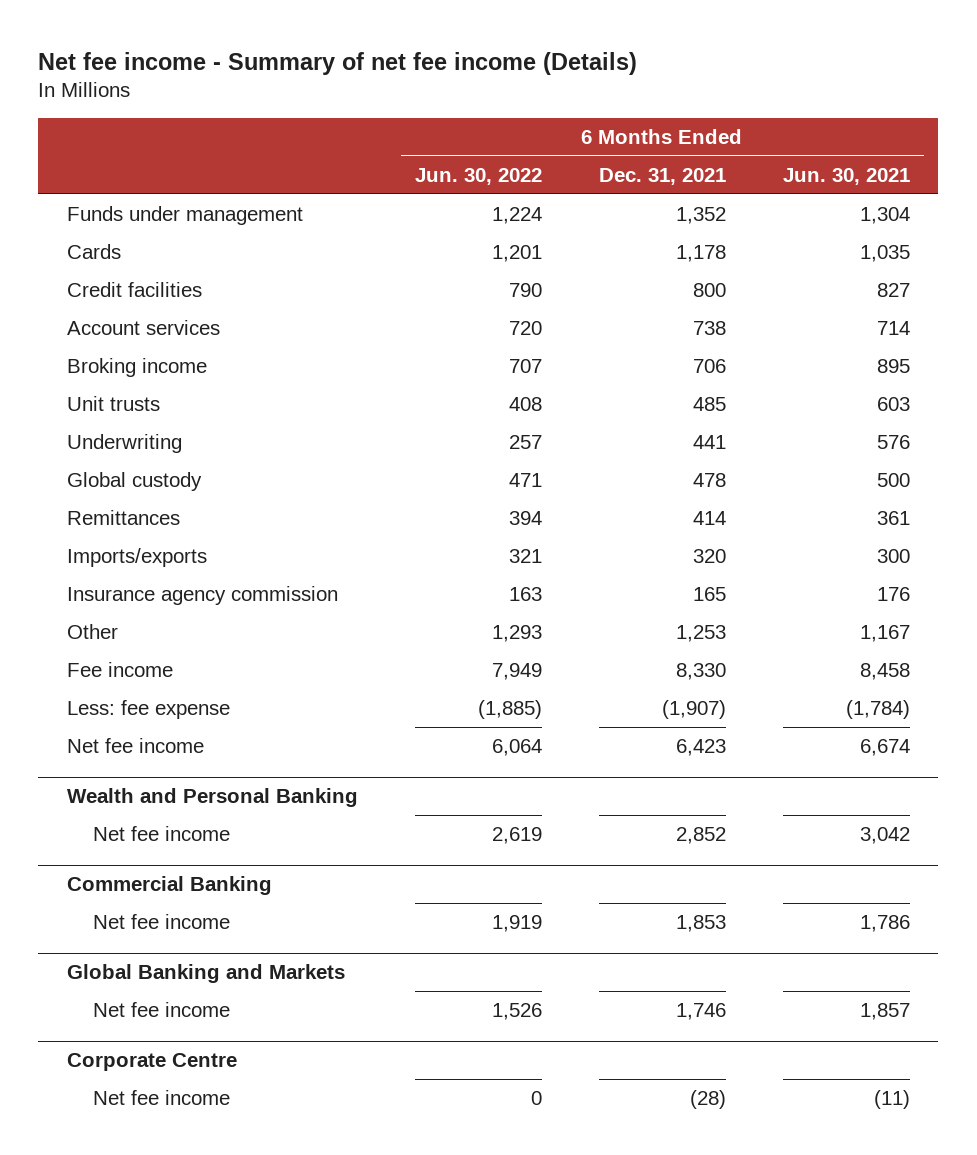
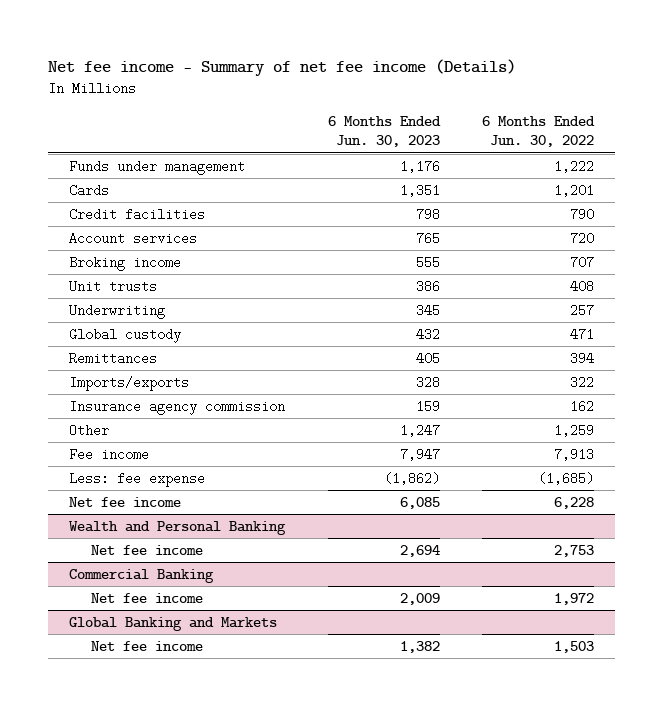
- | 6 Months Ended Jun. 30, 2022 | 6 Months Ended Dec. 31, 2021 | 6 Months Ended Jun. 30, 2021
+ | 6 Months Ended Jun. 30, 2023 | 6 Months Ended Jun. 30, 2022
- Funds under management | 1,224 | 1,352 | 1,304
+ Funds under management | 1,176 | 1,222
- Imports/exports | 321 | 320 | 300
- Insurance agency commission | 163 | 165 | 176
- Other | 1,293 | 1,253 | 1,167
- Fee income | 7,949 | 8,330 | 8,458
- Less: fee expense | (1,885) | (1,907) | (1,784)
- Net fee income | 6,064 | 6,423 | 6,674
+ Imports/exports | 328 | 322
+ Insurance agency commission | 159 | 162
+ Other | 1,247 | 1,259
+ Fee income | 7,947 | 7,913
+ Less: fee expense | (1,862) | (1,685)
+ Net fee income | 6,085 | 6,228
@ Wealth and Personal Banking
- Net fee income | 2,619 | 2,852 | 3,042
+ Net fee income | 2,694 | 2,753
@ Commercial Banking
- Net fee income | 1,919 | 1,853 | 1,786
+ Net fee income | 2,009 | 1,972
@ Global Banking and Markets
- Net fee income | 1,526 | 1,746 | 1,857
- Corporate Centre
- Net fee income | 0 | (28) | (11)
@ Global Banking and Markets
+ Net fee income | 1,382 | 1,503

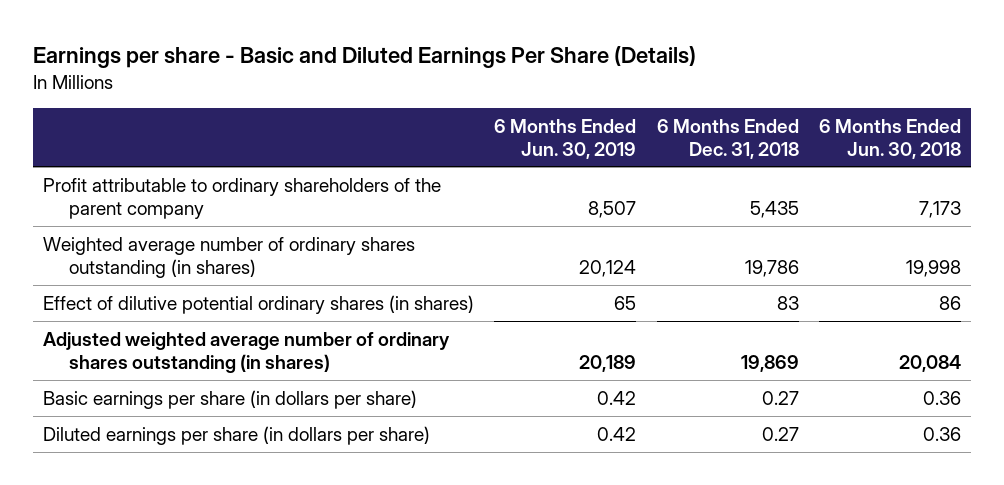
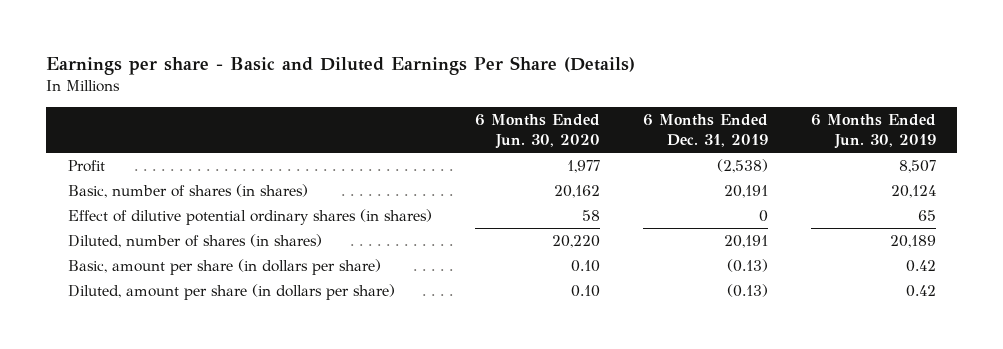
- | 6 Months Ended Jun. 30, 2019 | 6 Months Ended Dec. 31, 2018 | 6 Months Ended Jun. 30, 2018
+ | 6 Months Ended Jun. 30, 2020 | 6 Months Ended Dec. 31, 2019 | 6 Months Ended Jun. 30, 2019
- Profit attributable to ordinary shareholders of the parent company | 8,507 | 5,435 | 7,173
- Weighted average number of ordinary shares outstanding (in shares) | 20,124 | 19,786 | 19,998
+ Profit | 1,977 | (2,538) | 8,507
+ Basic, number of shares (in shares) | 20,162 | 20,191 | 20,124
- Adjusted weighted average number of ordinary shares outstanding (in shares) | 20,189 | 19,869 | 20,084
- Basic earnings per share (in dollars per share) | 0.42 | 0.27 | 0.36
- Diluted earnings per share (in dollars per share) | 0.42 | 0.27 | 0.36
+ Diluted, number of shares (in shares) | 20,220 | 20,191 | 20,189
+ Basic, amount per share (in dollars per share) | 0.10 | (0.13) | 0.42
+ Diluted, amount per share (in dollars per share) | 0.10 | (0.13) | 0.42

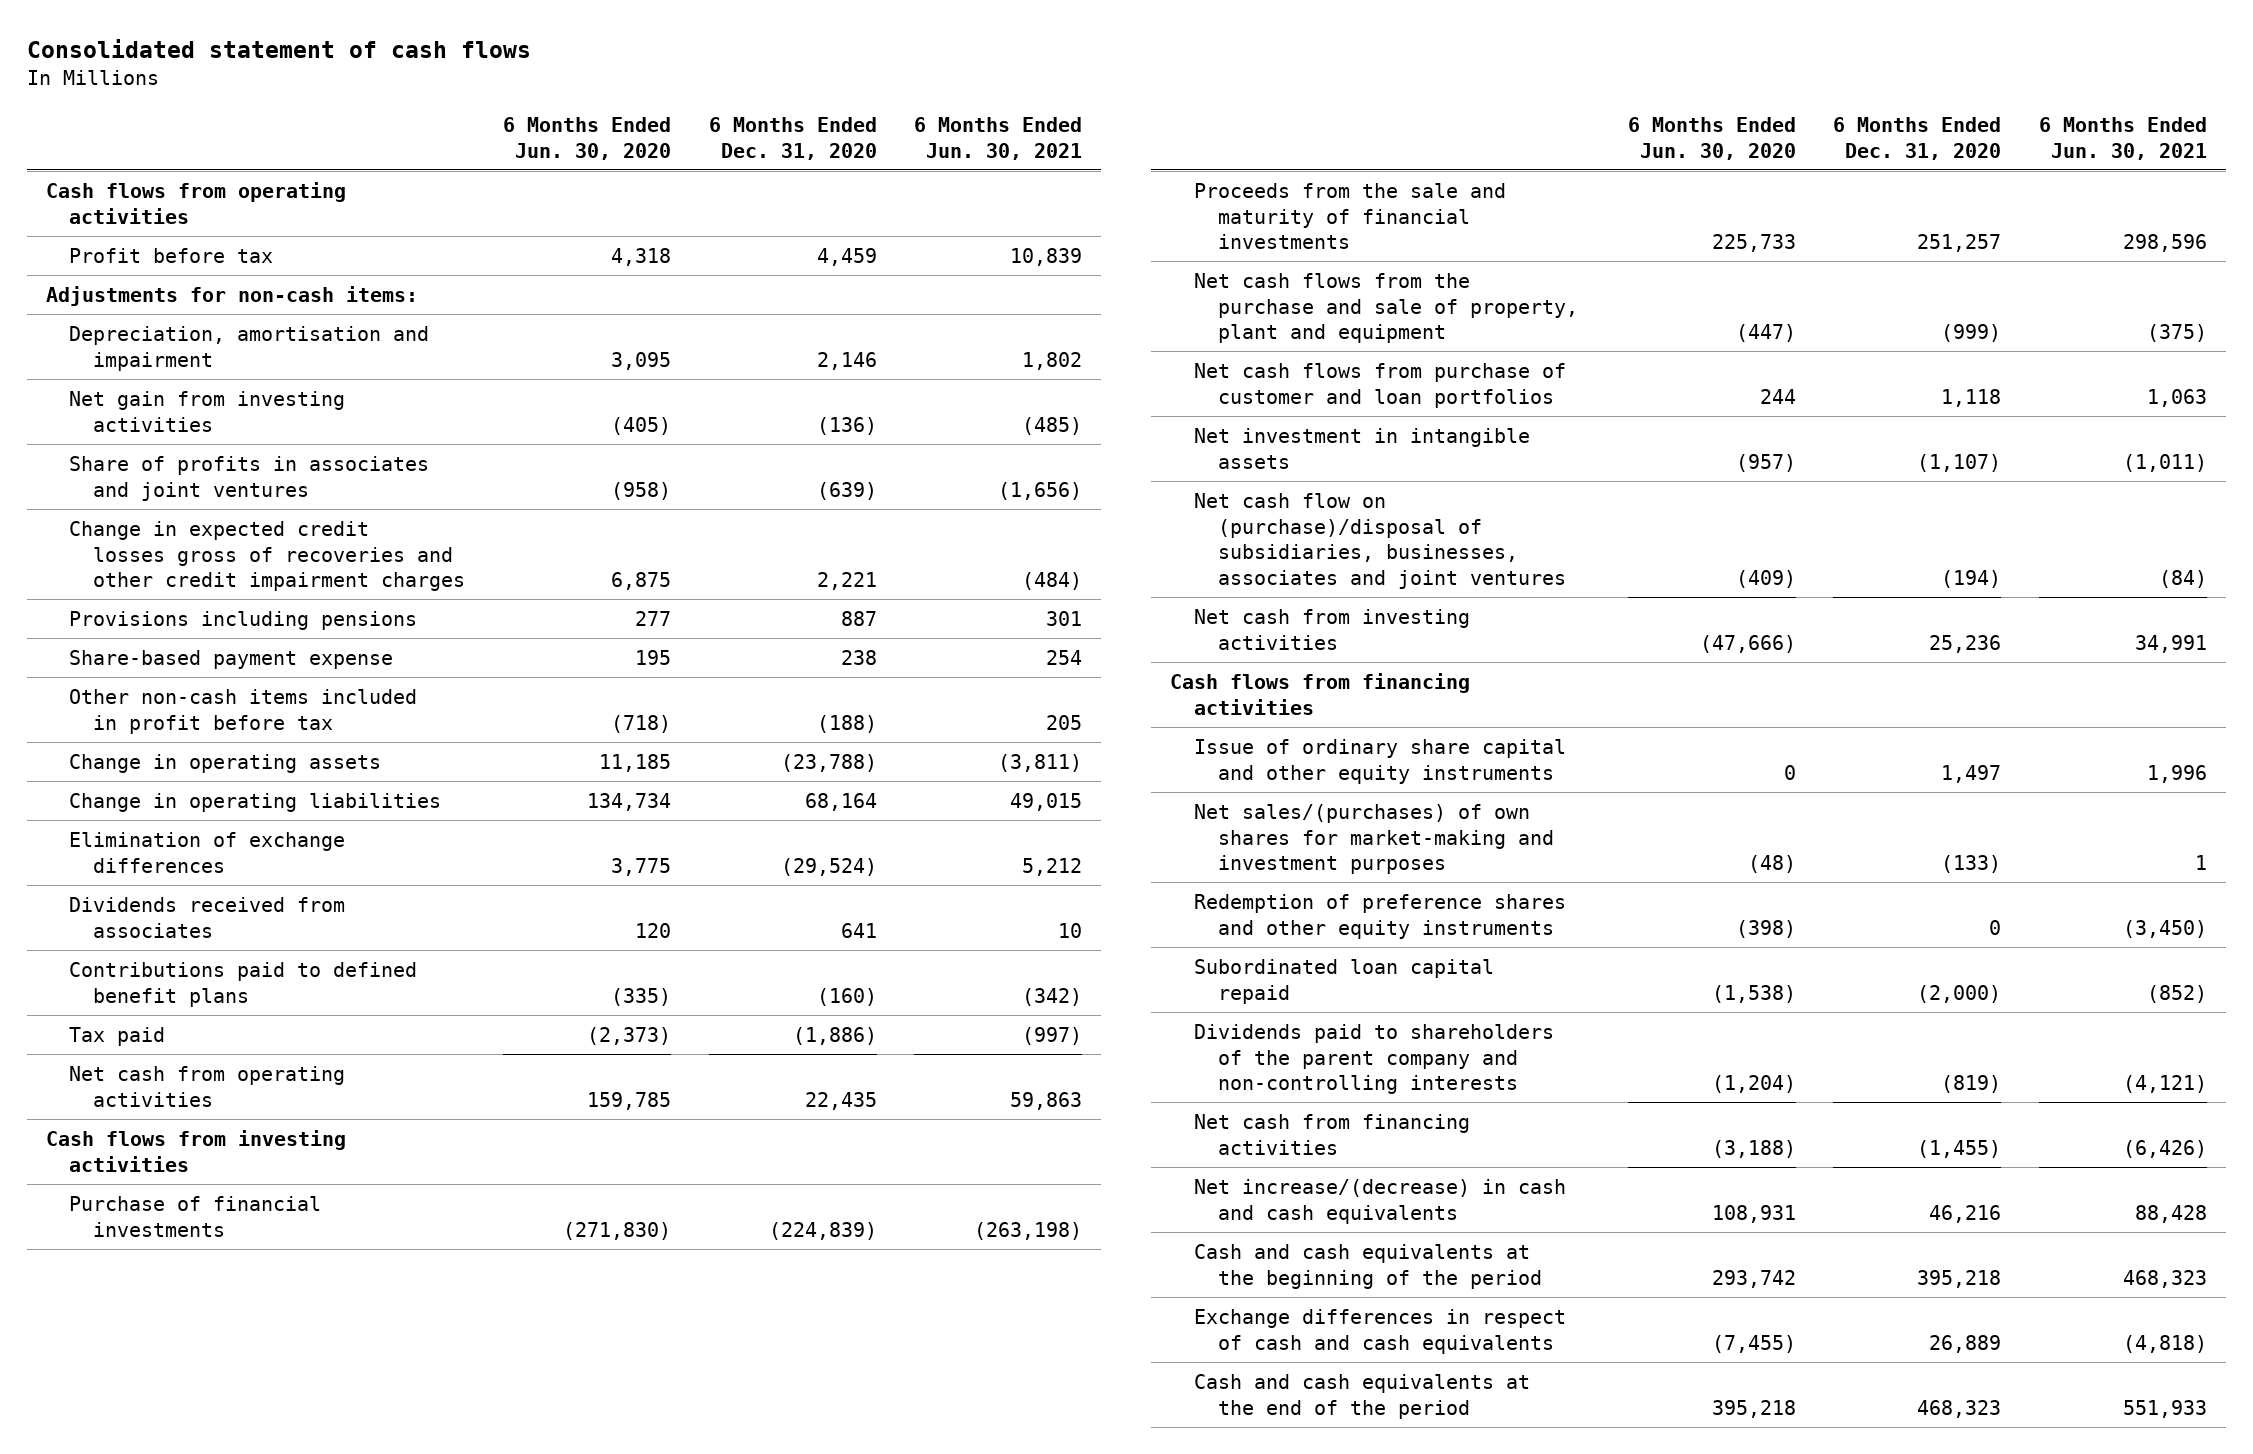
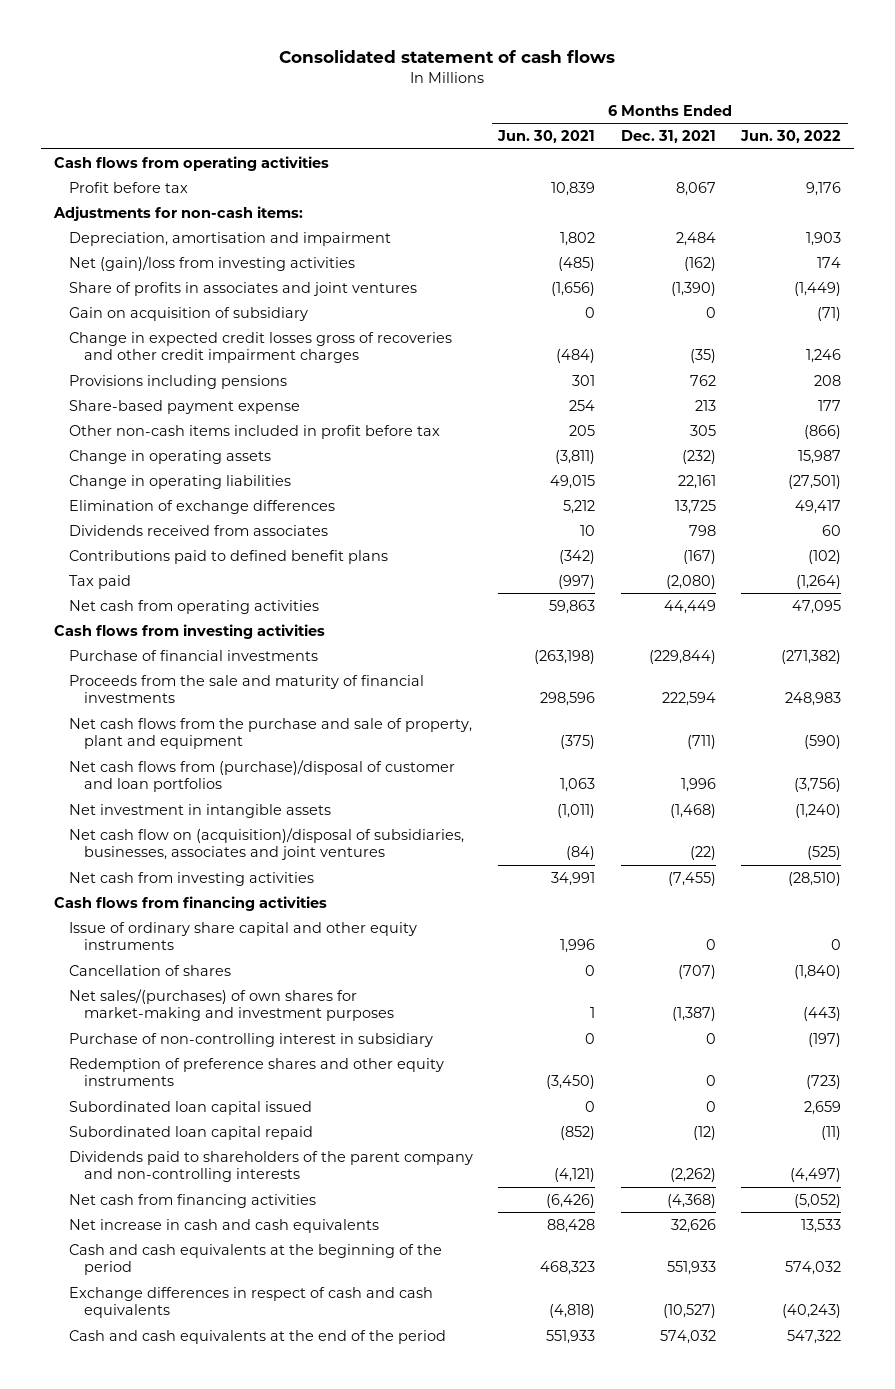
- | 6 Months Ended Jun. 30, 2020 | 6 Months Ended Dec. 31, 2020 | 6 Months Ended Jun. 30, 2021
+ | 6 Months Ended Jun. 30, 2021 | 6 Months Ended Dec. 31, 2021 | 6 Months Ended Jun. 30, 2022
- Net gain from investing activities | (405) | (136) | (485)
+ Net (gain)/loss from investing activities | (485) | (162) | 174
+ Gain on acquisition of subsidiary | 0 | 0 | (71)
- Net cash flows from purchase of customer and loan portfolios | 244 | 1,118 | 1,063
+ Net cash flows from (purchase)/disposal of customer and loan portfolios | 1,063 | 1,996 | (3,756)
- Net cash flow on (purchase)/disposal of subsidiaries, businesses, associates and joint ventures | (409) | (194) | (84)
+ Net cash flow on (acquisition)/disposal of subsidiaries, businesses, associates and joint ventures | (84) | (22) | (525)
+ Cancellation of shares | 0 | (707) | (1,840)
+ Purchase of non-controlling interest in subsidiary | 0 | 0 | (197)
+ Subordinated loan capital issued | 0 | 0 | 2,659
- Net increase/(decrease) in cash and cash equivalents | 108,931 | 46,216 | 88,428
+ Net increase in cash and cash equivalents | 88,428 | 32,626 | 13,533

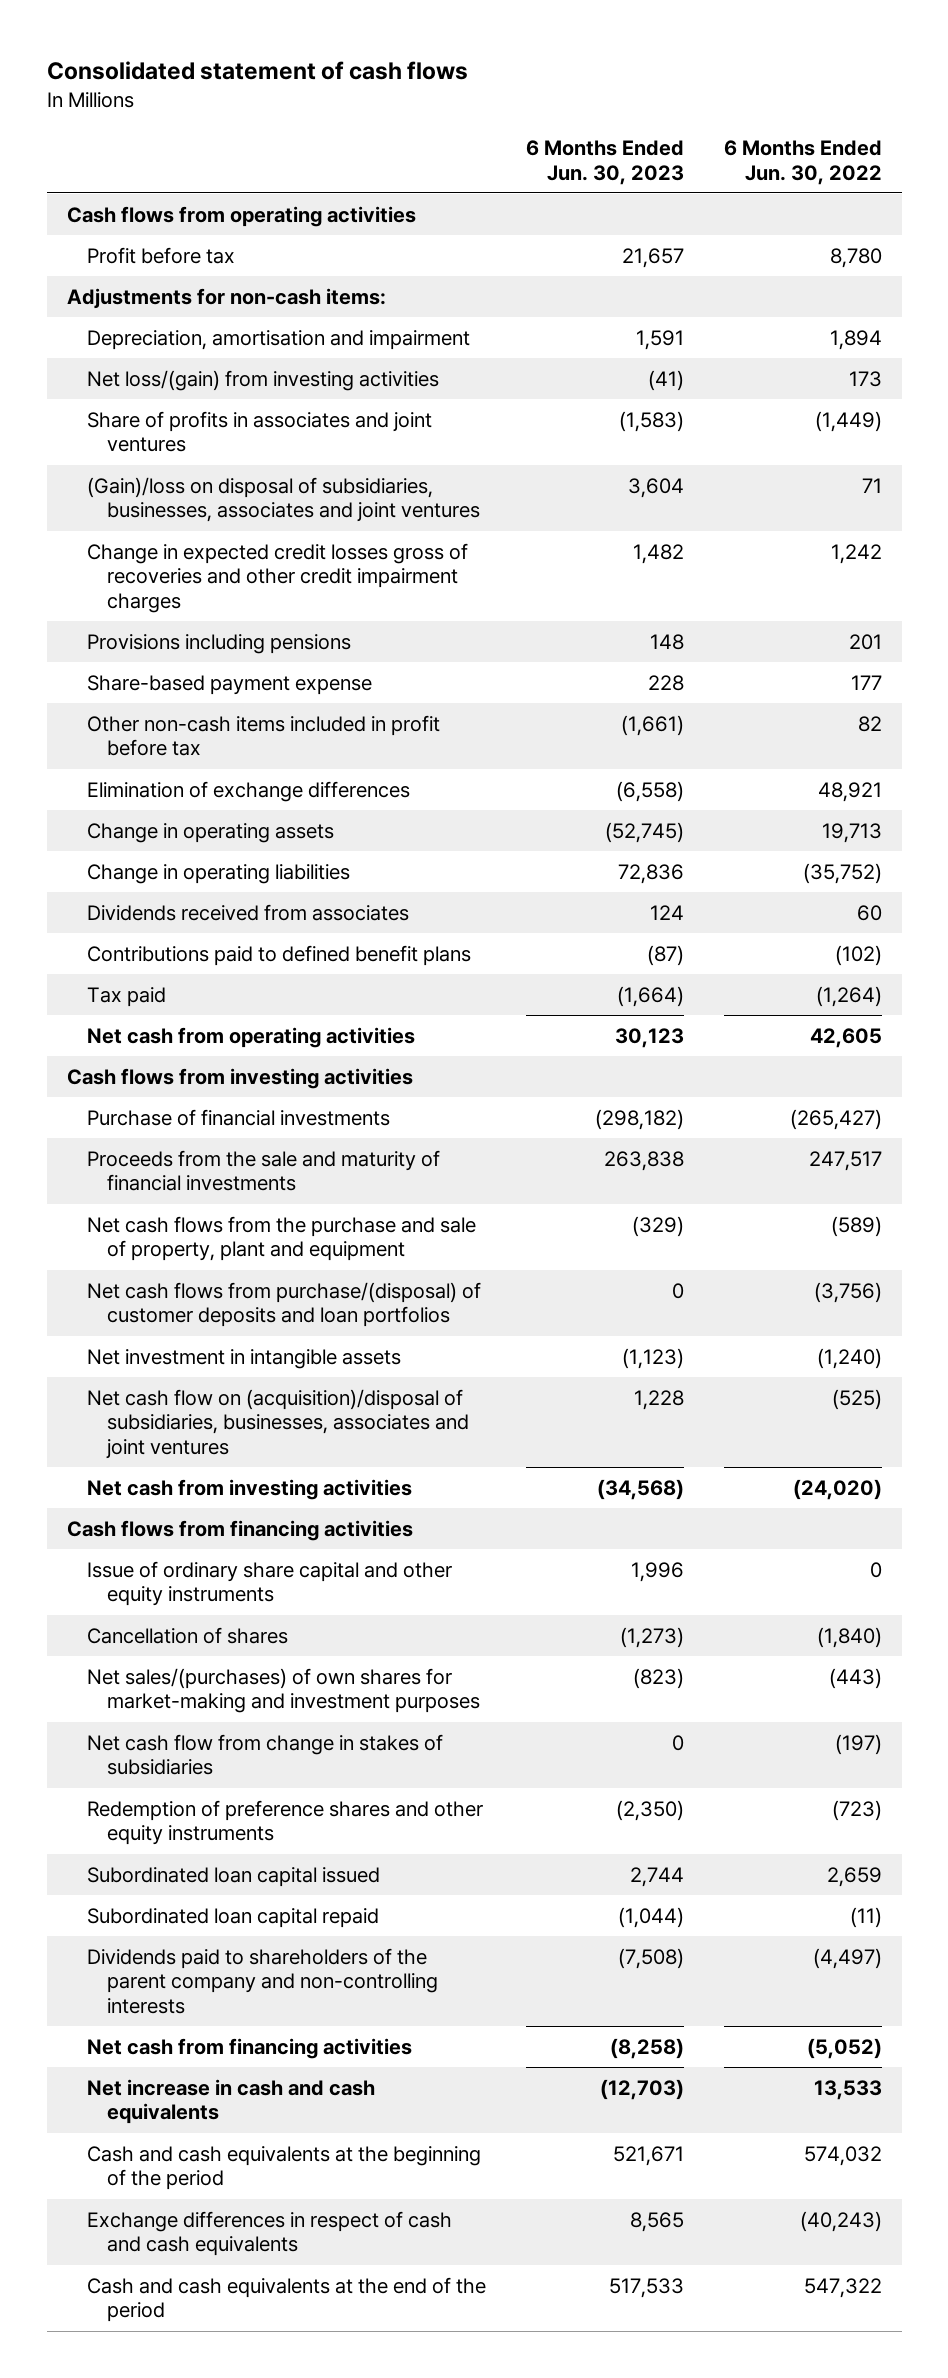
- | 6 Months Ended Jun. 30, 2021 | 6 Months Ended Dec. 31, 2021 | 6 Months Ended Jun. 30, 2022
+ | 6 Months Ended Jun. 30, 2023 | 6 Months Ended Jun. 30, 2022
- Profit before tax | 10,839 | 8,067 | 9,176
+ Profit before tax | 21,657 | 8,780
- Depreciation, amortisation and impairment | 1,802 | 2,484 | 1,903
- Net (gain)/loss from investing activities | (485) | (162) | 174
+ Depreciation, amortisation and impairment | 1,591 | 1,894
+ Net loss/(gain) from investing activities | (41) | 173
- Gain on acquisition of subsidiary | 0 | 0 | (71)
- Change in expected credit losses gross of recoveries and other credit impairment charges | (484) | (35) | 1,246
- Provisions including pensions | 301 | 762 | 208
+ (Gain)/loss on disposal of subsidiaries, businesses, associates and joint ventures | 3,604 | 71
+ Change in expected credit losses gross of recoveries and other credit impairment charges | 1,482 | 1,242
+ Provisions including pensions | 148 | 201
- Other non-cash items included in profit before tax | 205 | 305 | (866)
- Change in operating assets | (3,811) | (232) | 15,987
- Change in operating liabilities | 49,015 | 22,161 | (27,501)
- Elimination of exchange differences | 5,212 | 13,725 | 49,417
+ Other non-cash items included in profit before tax | (1,661) | 82
+ Elimination of exchange differences | (6,558) | 48,921
+ Change in operating assets | (52,745) | 19,713
+ Change in operating liabilities | 72,836 | (35,752)
- Net cash from operating activities | 59,863 | 44,449 | 47,095
+ Net cash from operating activities | 30,123 | 42,605
- Purchase of financial investments | (263,198) | (229,844) | (271,382)
- Proceeds from the sale and maturity of financial investments | 298,596 | 222,594 | 248,983
- Net cash flows from the purchase and sale of property, plant and equipment | (375) | (711) | (590)
- Net cash flows from (purchase)/disposal of customer and loan portfolios | 1,063 | 1,996 | (3,756)
+ Purchase of financial investments | (298,182) | (265,427)
+ Proceeds from the sale and maturity of financial investments | 263,838 | 247,517
+ Net cash flows from the purchase and sale of property, plant and equipment | (329) | (589)
+ Net cash flows from purchase/(disposal) of customer deposits and loan portfolios | 0 | (3,756)
- Net cash from investing activities | 34,991 | (7,455) | (28,510)
+ Net cash from investing activities | (34,568) | (24,020)
- Purchase of non-controlling interest in subsidiary | 0 | 0 | (197)
+ Net cash flow from change in stakes of subsidiaries | 0 | (197)

